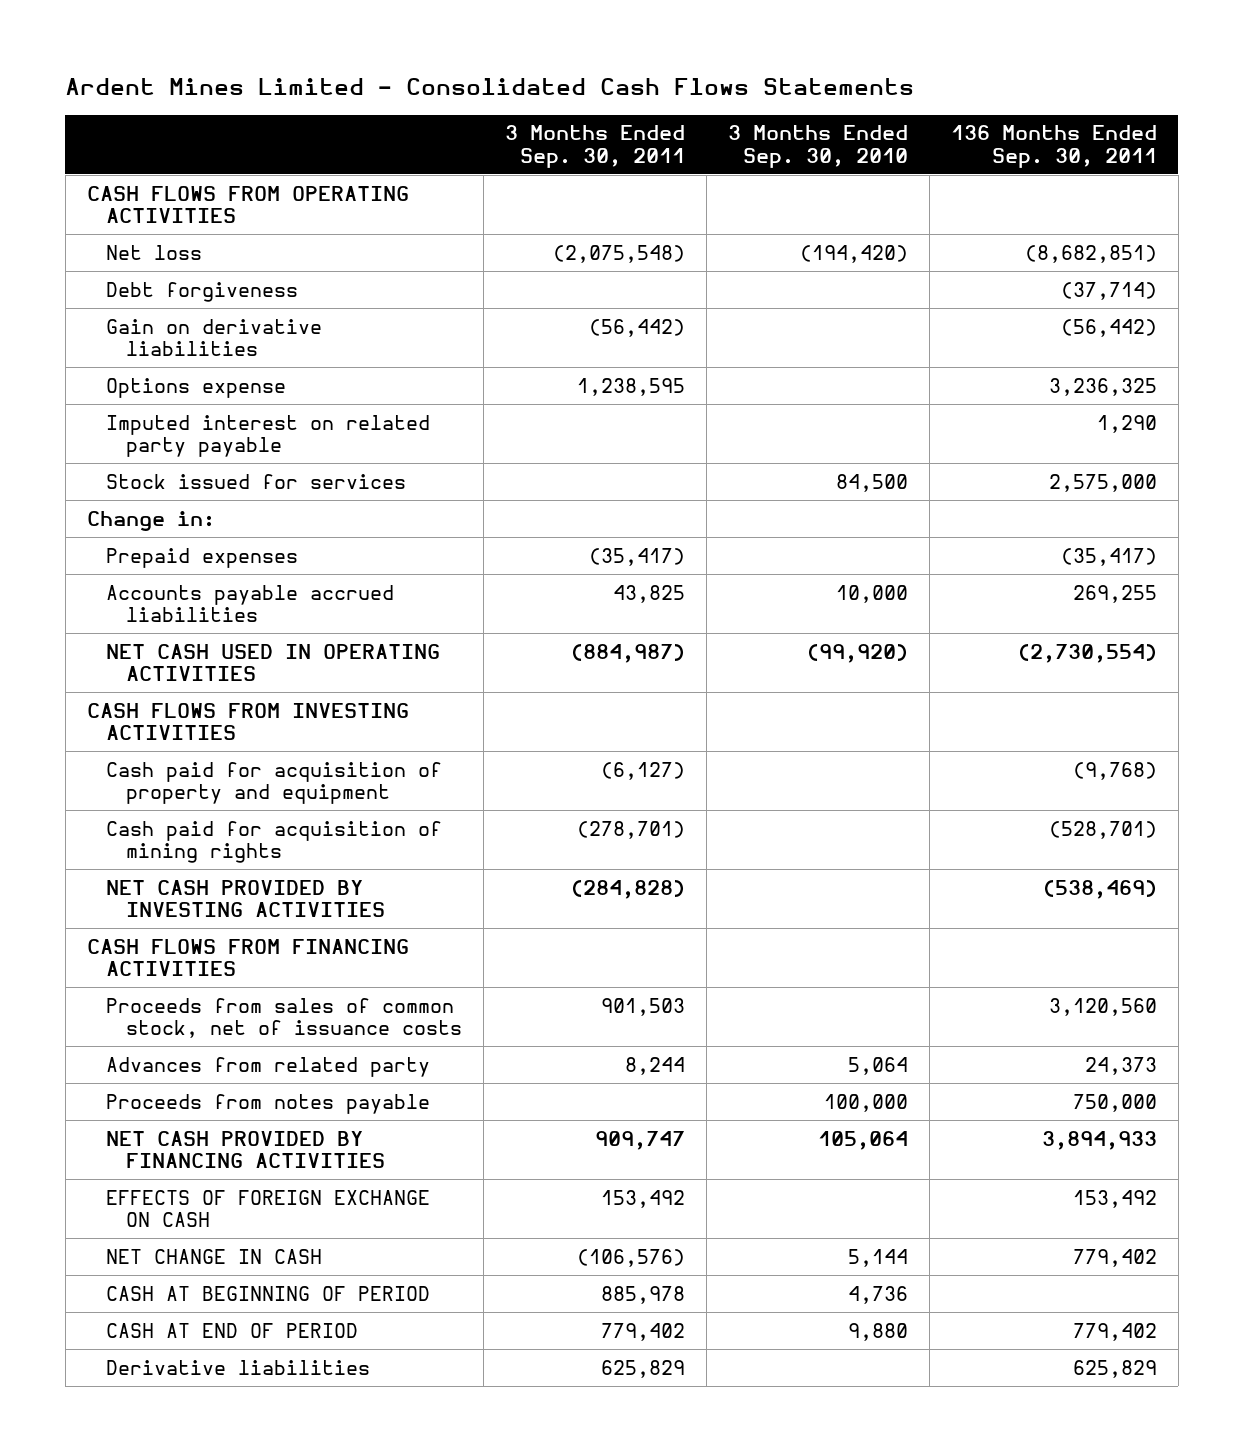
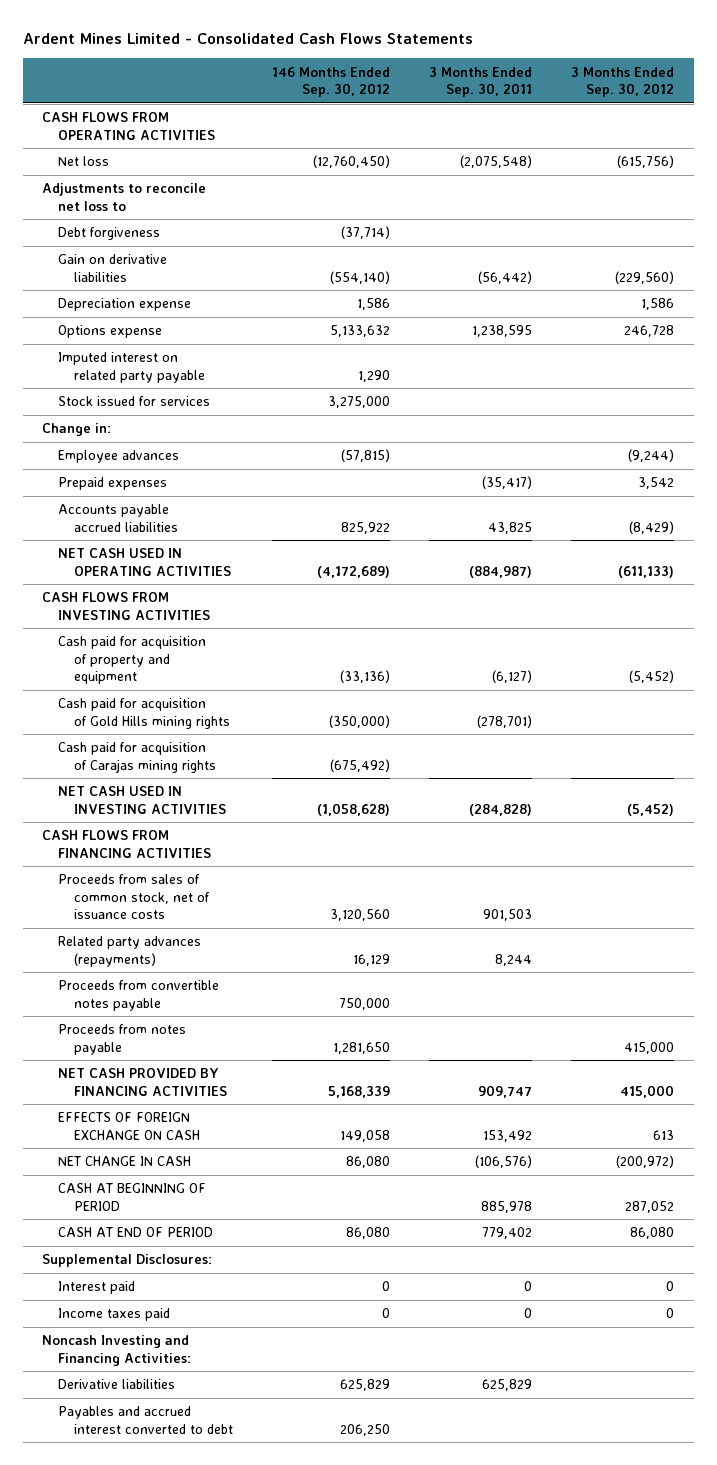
- | 3 Months Ended Sep. 30, 2011 | 3 Months Ended Sep. 30, 2010 | 136 Months Ended Sep. 30, 2011
+ | 146 Months Ended Sep. 30, 2012 | 3 Months Ended Sep. 30, 2011 | 3 Months Ended Sep. 30, 2012
+ Adjustments to reconcile net loss to
+ Depreciation expense | 1,586 | | 1,586
+ Employee advances | (57,815) | | (9,244)
- Cash paid for acquisition of mining rights | (278,701) | | (528,701)
- NET CASH PROVIDED BY INVESTING ACTIVITIES | (284,828) | | (538,469)
+ Cash paid for acquisition of Gold Hills mining rights | (350,000) | (278,701) |
+ Cash paid for acquisition of Carajas mining rights | (675,492) | |
+ NET CASH USED IN INVESTING ACTIVITIES | (1,058,628) | (284,828) | (5,452)
- Advances from related party | 8,244 | 5,064 | 24,373
+ Related party advances (repayments) | 16,129 | 8,244 |
+ Proceeds from convertible notes payable | 750,000 | |
+ Supplemental Disclosures:
+ Interest paid | 0 | 0 | 0
+ Income taxes paid | 0 | 0 | 0
+ Noncash Investing and Financing Activities:
+ Payables and accrued interest converted to debt | 206,250 | |

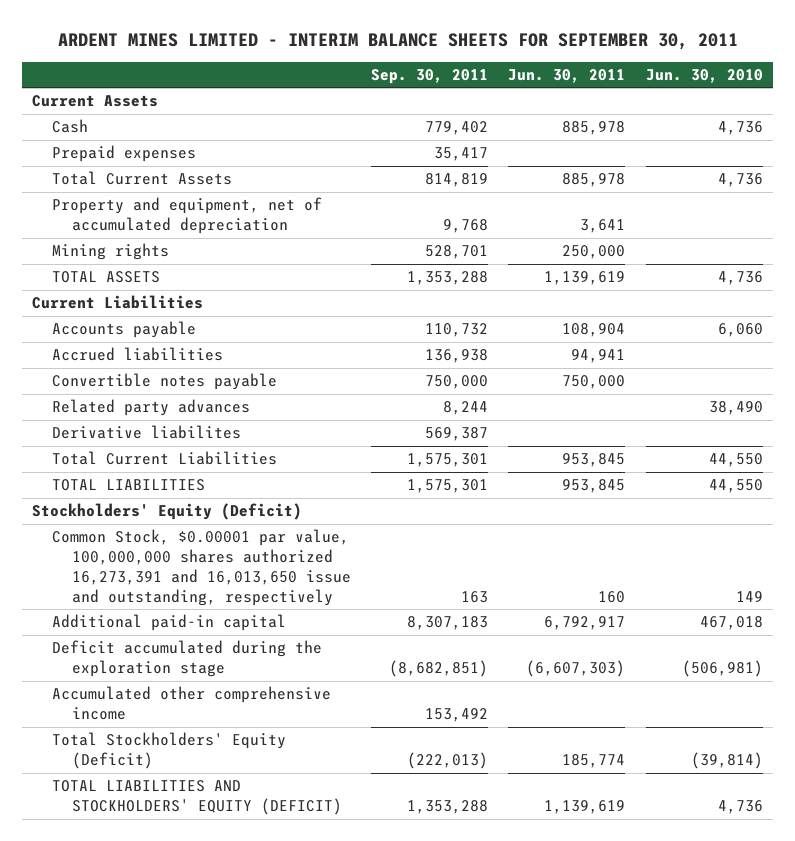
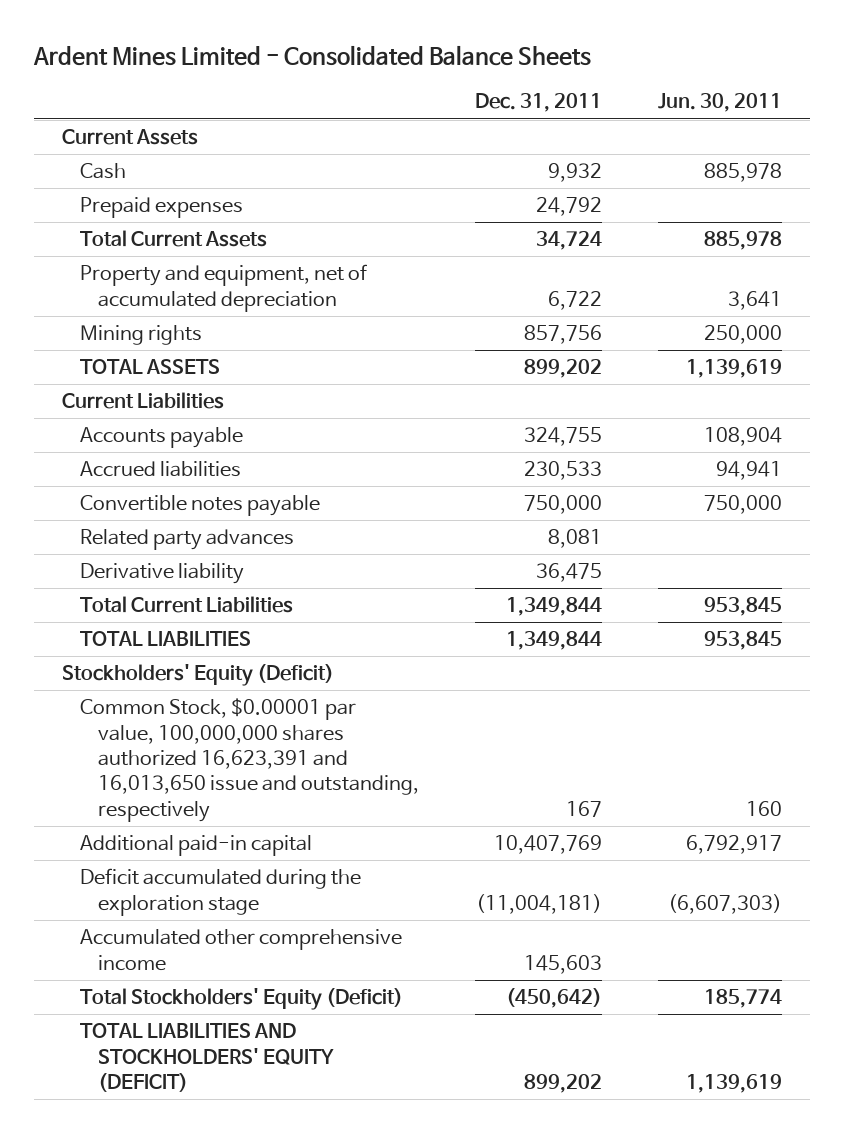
- ARDENT MINES LIMITED - INTERIM BALANCE SHEETS FOR SEPTEMBER 30, 2011
+ Ardent Mines Limited - Consolidated Balance Sheets
- | Sep. 30, 2011 | Jun. 30, 2011 | Jun. 30, 2010
+ | Dec. 31, 2011 | Jun. 30, 2011
- Derivative liabilites | 569,387 | |
+ Derivative liability | 36,475 |
- Common Stock, $0.00001 par value, 100,000,000 shares authorized 16,273,391 and 16,013,650 issue and outstanding, respectively | 163 | 160 | 149
+ Common Stock, $0.00001 par value, 100,000,000 shares authorized 16,623,391 and 16,013,650 issue and outstanding, respectively | 167 | 160

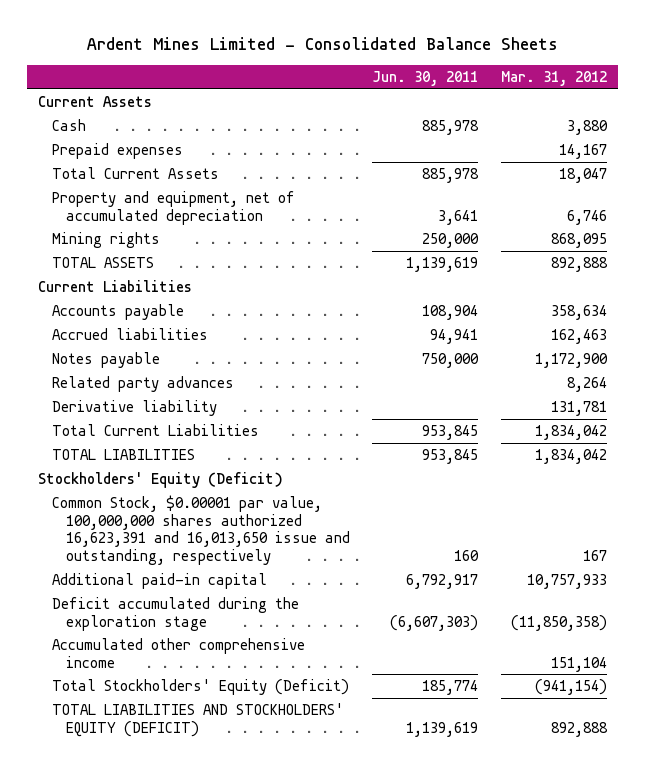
- | Dec. 31, 2011 | Jun. 30, 2011
+ | Jun. 30, 2011 | Mar. 31, 2012
- Convertible notes payable | 750,000 | 750,000
+ Notes payable | 750,000 | 1,172,900

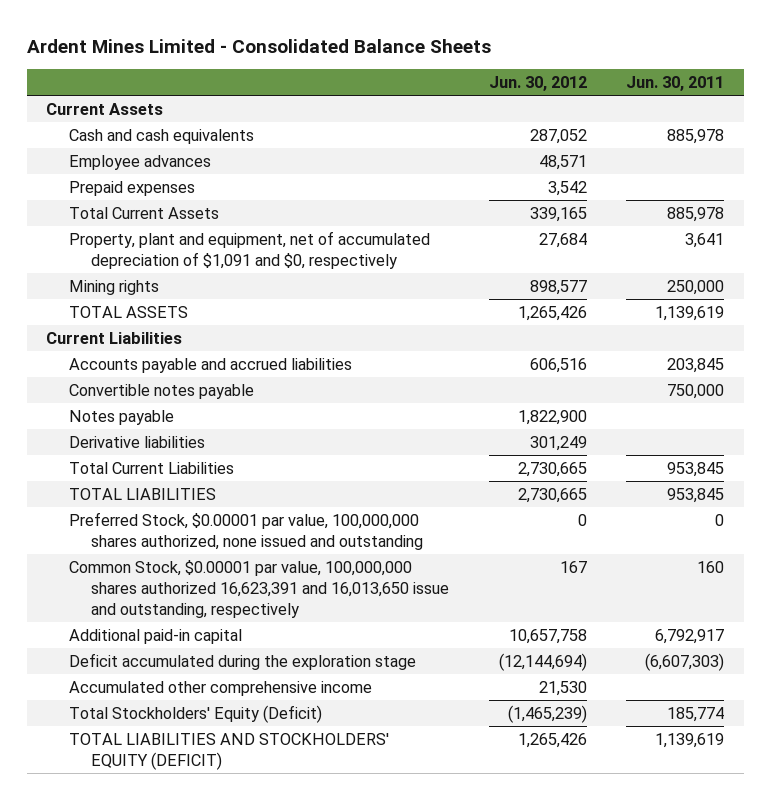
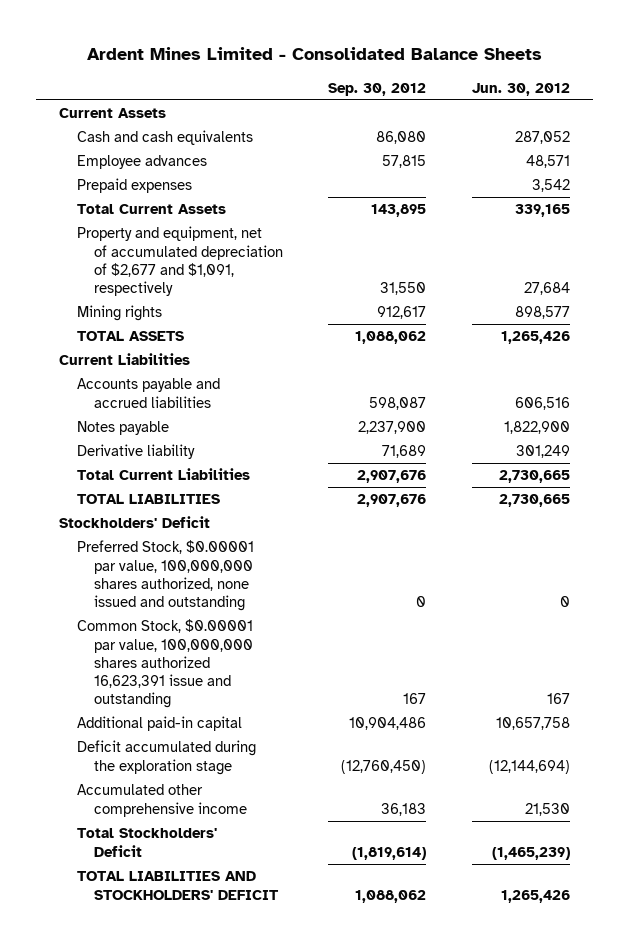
- | Jun. 30, 2012 | Jun. 30, 2011
+ | Sep. 30, 2012 | Jun. 30, 2012
- Property, plant and equipment, net of accumulated depreciation of $1,091 and $0, respectively | 27,684 | 3,641
+ Property and equipment, net of accumulated depreciation of $2,677 and $1,091, respectively | 31,550 | 27,684
- Convertible notes payable | | 750,000
- Derivative liabilities | 301,249 |
+ Derivative liability | 71,689 | 301,249
+ Stockholders' Deficit
- Common Stock, $0.00001 par value, 100,000,000 shares authorized 16,623,391 and 16,013,650 issue and outstanding, respectively | 167 | 160
+ Common Stock, $0.00001 par value, 100,000,000 shares authorized 16,623,391 issue and outstanding | 167 | 167
- Total Stockholders' Equity (Deficit) | (1,465,239) | 185,774
- TOTAL LIABILITIES AND STOCKHOLDERS' EQUITY (DEFICIT) | 1,265,426 | 1,139,619
+ Total Stockholders' Deficit | (1,819,614) | (1,465,239)
+ TOTAL LIABILITIES AND STOCKHOLDERS' DEFICIT | 1,088,062 | 1,265,426

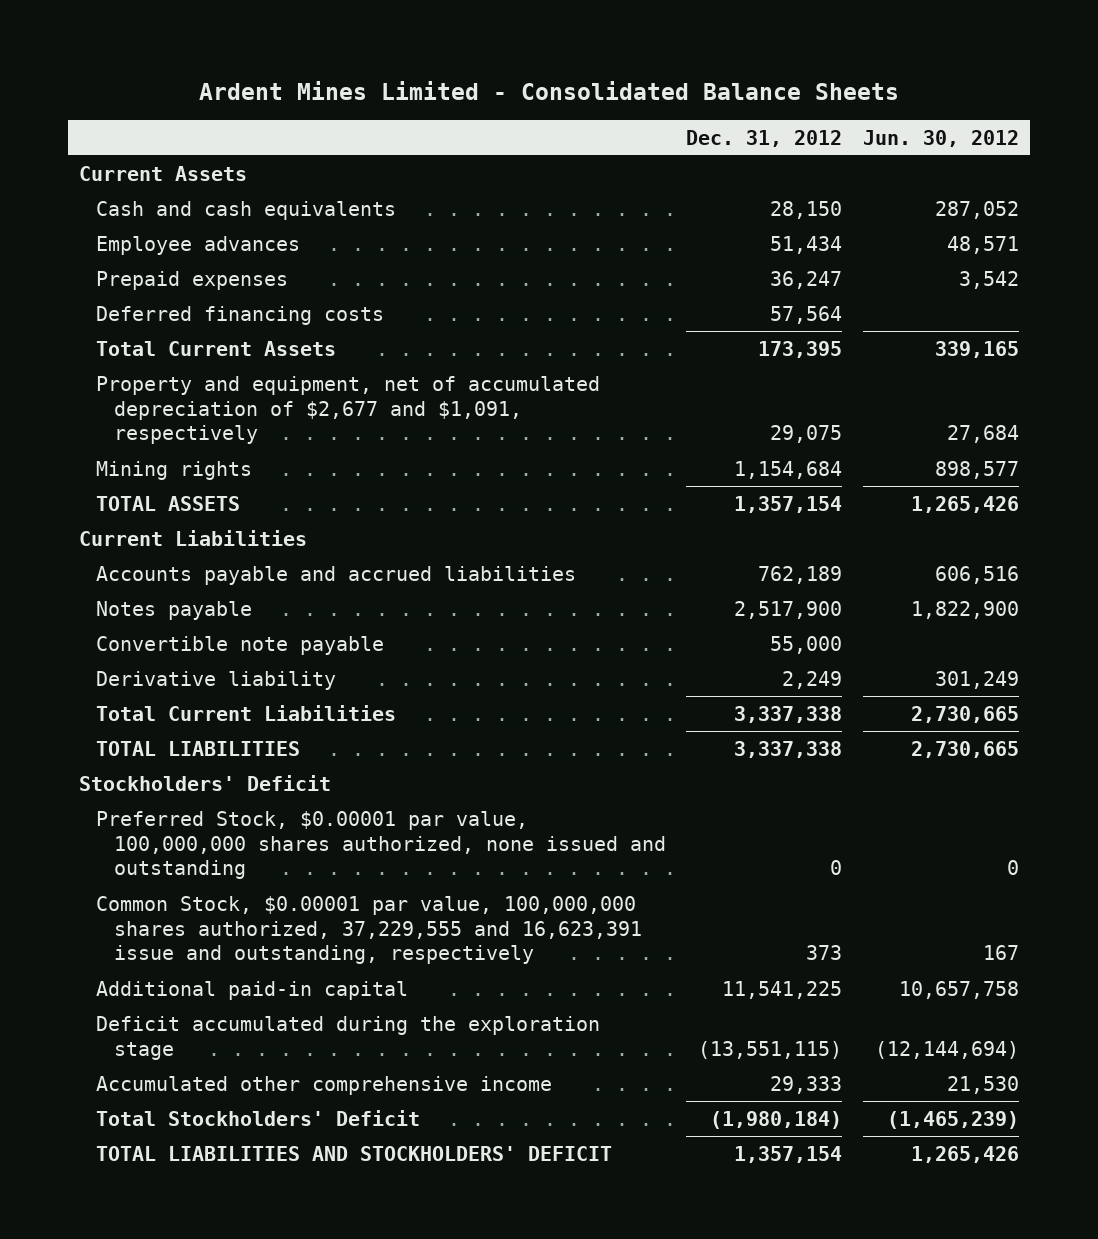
- | Sep. 30, 2012 | Jun. 30, 2012
+ | Dec. 31, 2012 | Jun. 30, 2012
+ Deferred financing costs | 57,564 |
+ Convertible note payable | 55,000 |
- Common Stock, $0.00001 par value, 100,000,000 shares authorized 16,623,391 issue and outstanding | 167 | 167
+ Common Stock, $0.00001 par value, 100,000,000 shares authorized, 37,229,555 and 16,623,391 issue and outstanding, respectively | 373 | 167

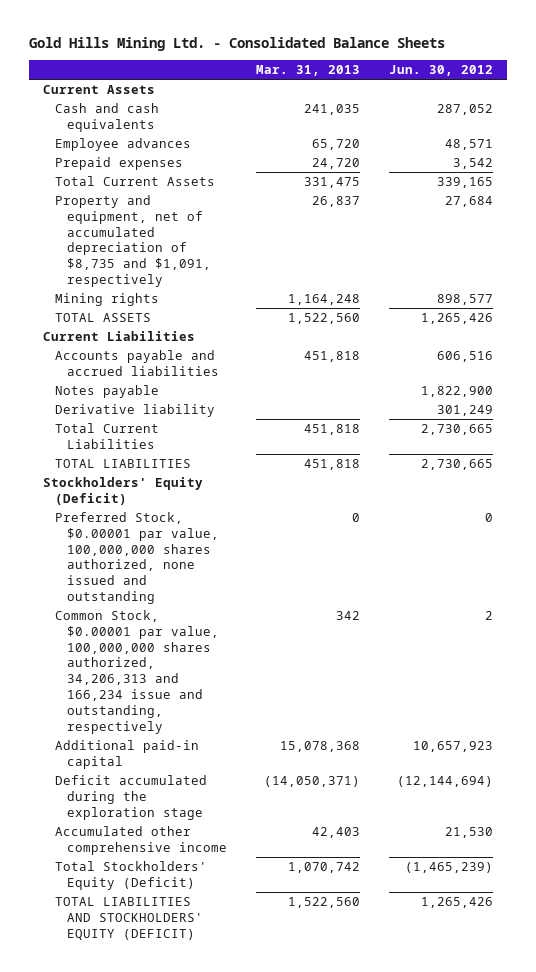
- Ardent Mines Limited - Consolidated Balance Sheets
+ Gold Hills Mining Ltd. - Consolidated Balance Sheets
- | Dec. 31, 2012 | Jun. 30, 2012
+ | Mar. 31, 2013 | Jun. 30, 2012
- Deferred financing costs | 57,564 |
- Property and equipment, net of accumulated depreciation of $2,677 and $1,091, respectively | 29,075 | 27,684
+ Property and equipment, net of accumulated depreciation of $8,735 and $1,091, respectively | 26,837 | 27,684
- Convertible note payable | 55,000 |
- Stockholders' Deficit
+ Stockholders' Equity (Deficit)
- Common Stock, $0.00001 par value, 100,000,000 shares authorized, 37,229,555 and 16,623,391 issue and outstanding, respectively | 373 | 167
- Additional paid-in capital | 11,541,225 | 10,657,758
+ Common Stock, $0.00001 par value, 100,000,000 shares authorized, 34,206,313 and 166,234 issue and outstanding, respectively | 342 | 2
+ Additional paid-in capital | 15,078,368 | 10,657,923
- Total Stockholders' Deficit | (1,980,184) | (1,465,239)
- TOTAL LIABILITIES AND STOCKHOLDERS' DEFICIT | 1,357,154 | 1,265,426
+ Total Stockholders' Equity (Deficit) | 1,070,742 | (1,465,239)
+ TOTAL LIABILITIES AND STOCKHOLDERS' EQUITY (DEFICIT) | 1,522,560 | 1,265,426

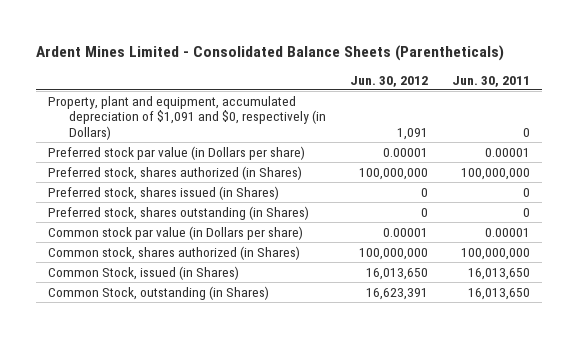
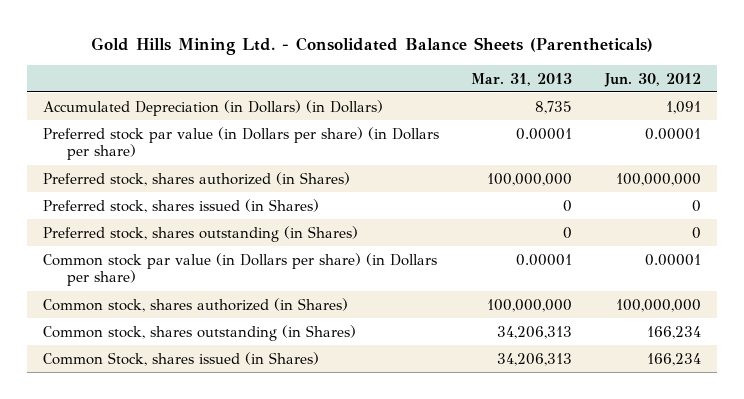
- Ardent Mines Limited - Consolidated Balance Sheets (Parentheticals)
+ Gold Hills Mining Ltd. - Consolidated Balance Sheets (Parentheticals)
- | Jun. 30, 2012 | Jun. 30, 2011
+ | Mar. 31, 2013 | Jun. 30, 2012
- Property, plant and equipment, accumulated depreciation of $1,091 and $0, respectively (in Dollars) | 1,091 | 0
- Preferred stock par value (in Dollars per share) | 0.00001 | 0.00001
+ Accumulated Depreciation (in Dollars) (in Dollars) | 8,735 | 1,091
+ Preferred stock par value (in Dollars per share) (in Dollars per share) | 0.00001 | 0.00001
- Common stock par value (in Dollars per share) | 0.00001 | 0.00001
+ Common stock par value (in Dollars per share) (in Dollars per share) | 0.00001 | 0.00001
- Common Stock, issued (in Shares) | 16,013,650 | 16,013,650
- Common Stock, outstanding (in Shares) | 16,623,391 | 16,013,650
+ Common stock, shares outstanding (in Shares) | 34,206,313 | 166,234
+ Common Stock, shares issued (in Shares) | 34,206,313 | 166,234

